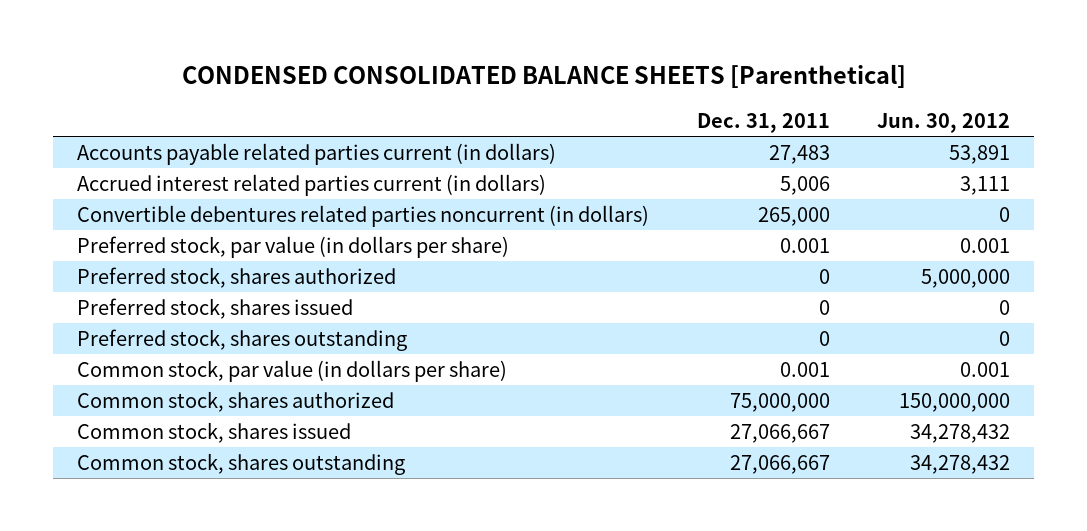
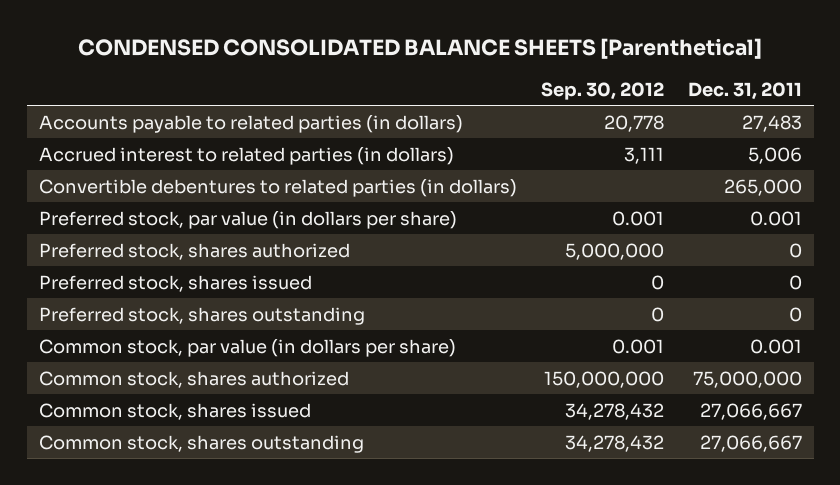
- | Dec. 31, 2011 | Jun. 30, 2012
+ | Sep. 30, 2012 | Dec. 31, 2011
- Accounts payable related parties current (in dollars) | 27,483 | 53,891
- Accrued interest related parties current (in dollars) | 5,006 | 3,111
- Convertible debentures related parties noncurrent (in dollars) | 265,000 | 0
+ Accounts payable to related parties (in dollars) | 20,778 | 27,483
+ Accrued interest to related parties (in dollars) | 3,111 | 5,006
+ Convertible debentures to related parties (in dollars) | | 265,000

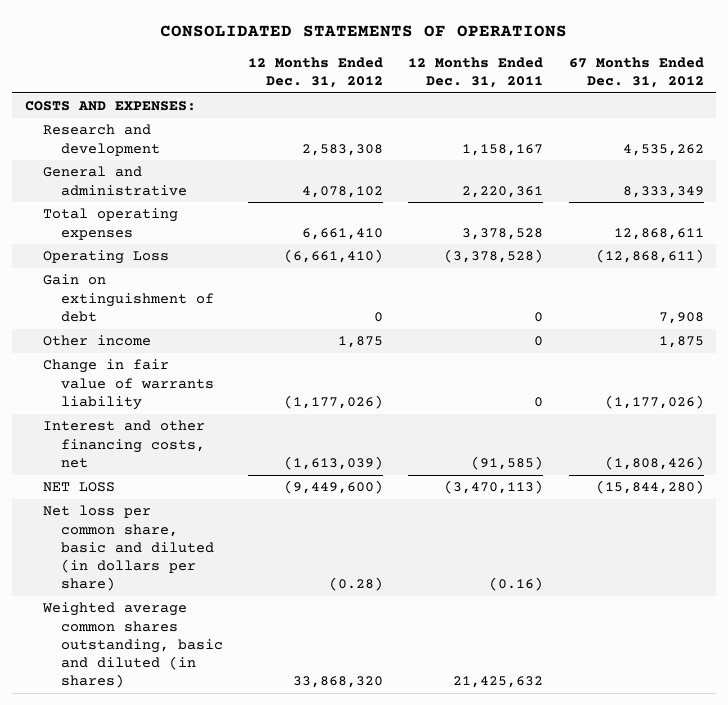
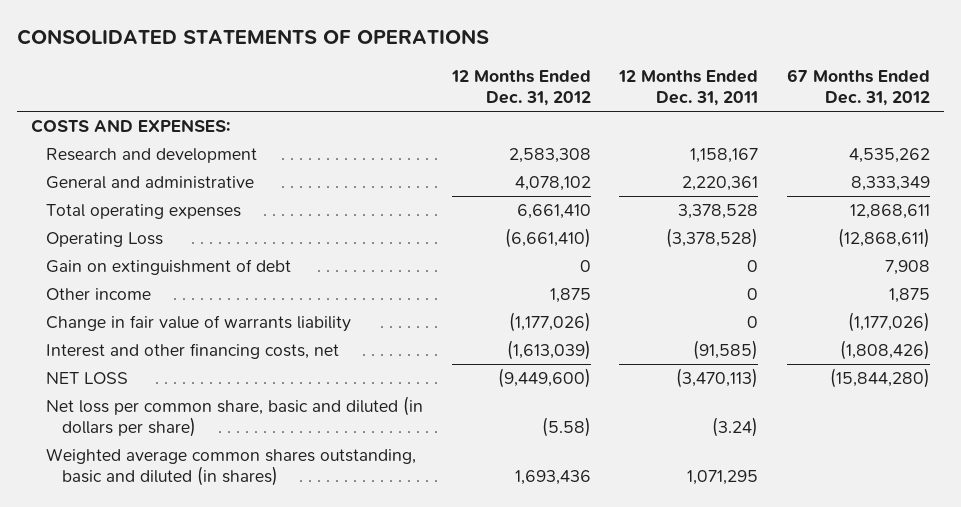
- Net loss per common share, basic and diluted (in dollars per share) | (0.28) | (0.16) |
- Weighted average common shares outstanding, basic and diluted (in shares) | 33,868,320 | 21,425,632 |
+ Net loss per common share, basic and diluted (in dollars per share) | (5.58) | (3.24) |
+ Weighted average common shares outstanding, basic and diluted (in shares) | 1,693,436 | 1,071,295 |

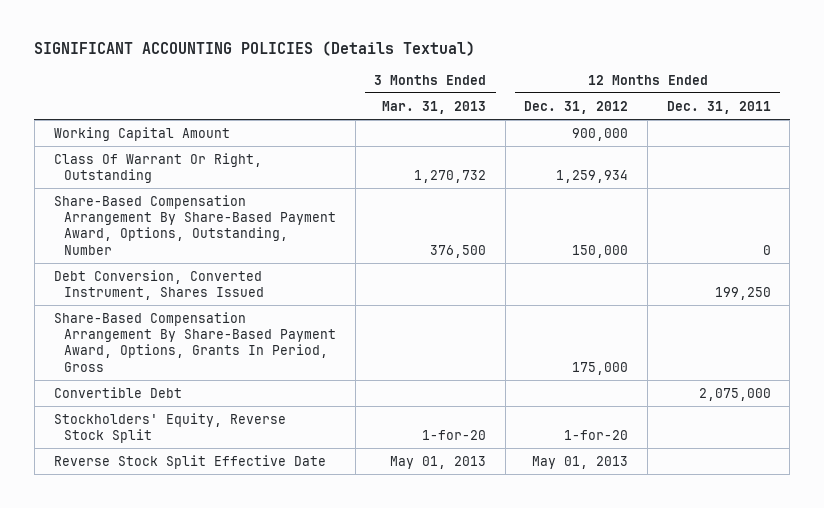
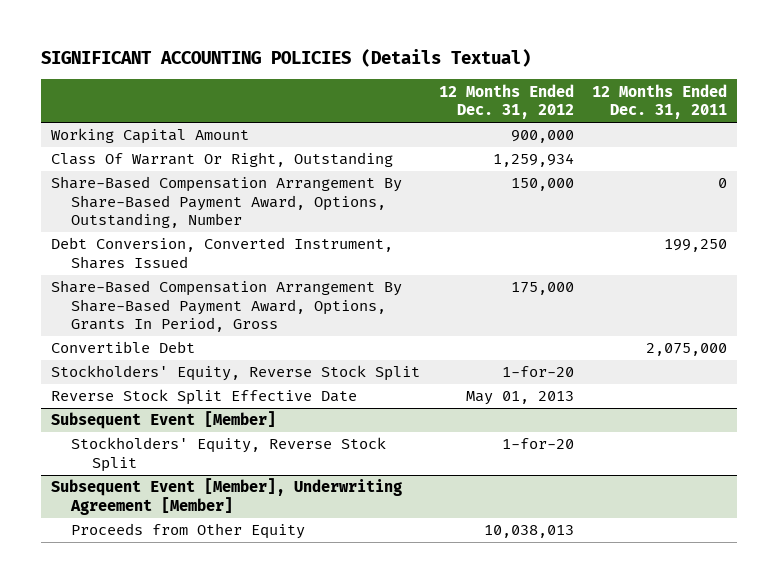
- | 3 Months Ended Mar. 31, 2013 | 12 Months Ended Dec. 31, 2012 | 12 Months Ended Dec. 31, 2011
+ | 12 Months Ended Dec. 31, 2012 | 12 Months Ended Dec. 31, 2011
+ Subsequent Event [Member]
+ Stockholders' Equity, Reverse Stock Split | 1-for-20 |
+ Subsequent Event [Member], Underwriting Agreement [Member]
+ Proceeds from Other Equity | 10,038,013 |

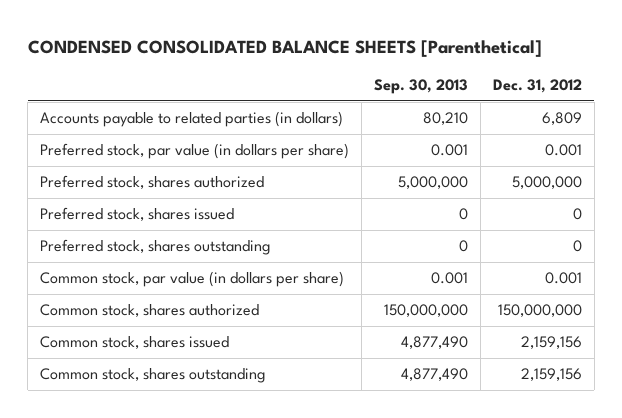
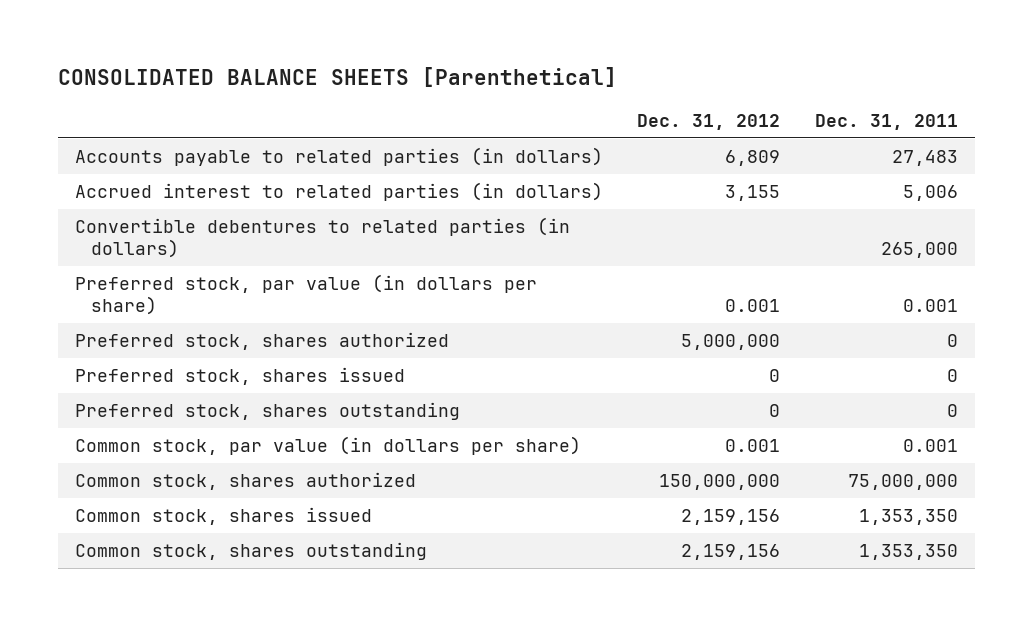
- CONDENSED CONSOLIDATED BALANCE SHEETS [Parenthetical]
+ CONSOLIDATED BALANCE SHEETS [Parenthetical]
- | Sep. 30, 2013 | Dec. 31, 2012
+ | Dec. 31, 2012 | Dec. 31, 2011
+ Accrued interest to related parties (in dollars) | 3,155 | 5,006
+ Convertible debentures to related parties (in dollars) | | 265,000

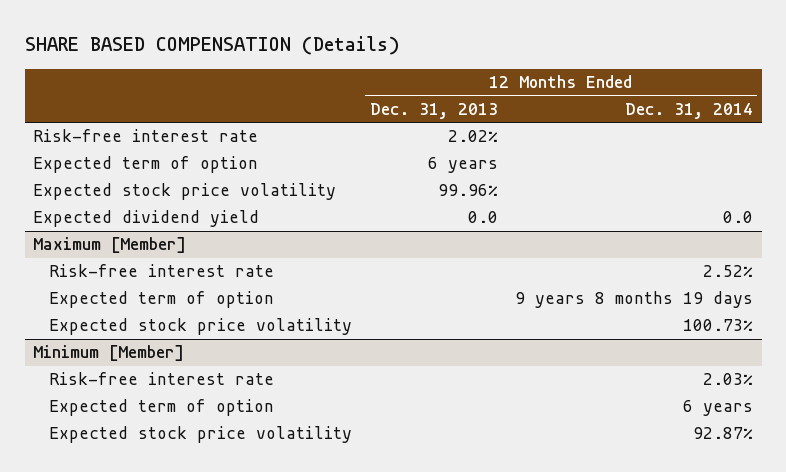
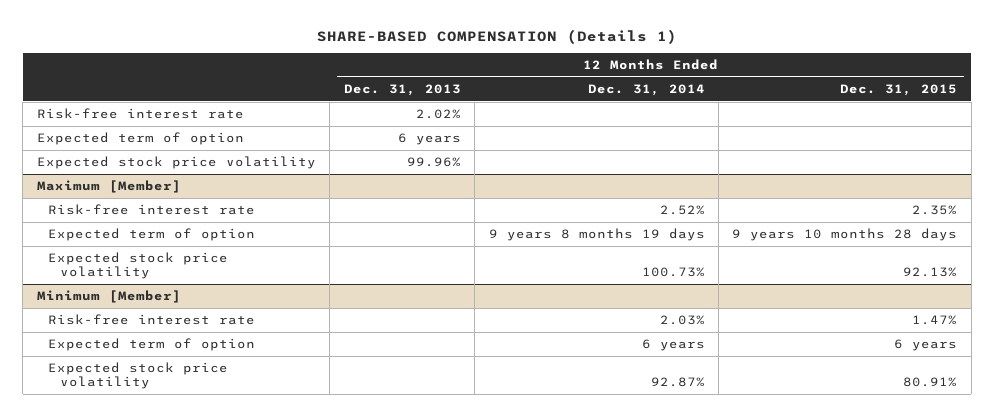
- SHARE BASED COMPENSATION (Details)
+ SHARE-BASED COMPENSATION (Details 1)
- | 12 Months Ended Dec. 31, 2013 | 12 Months Ended Dec. 31, 2014
+ | 12 Months Ended Dec. 31, 2013 | 12 Months Ended Dec. 31, 2014 | 12 Months Ended Dec. 31, 2015
- Expected dividend yield | 0.0 | 0.0

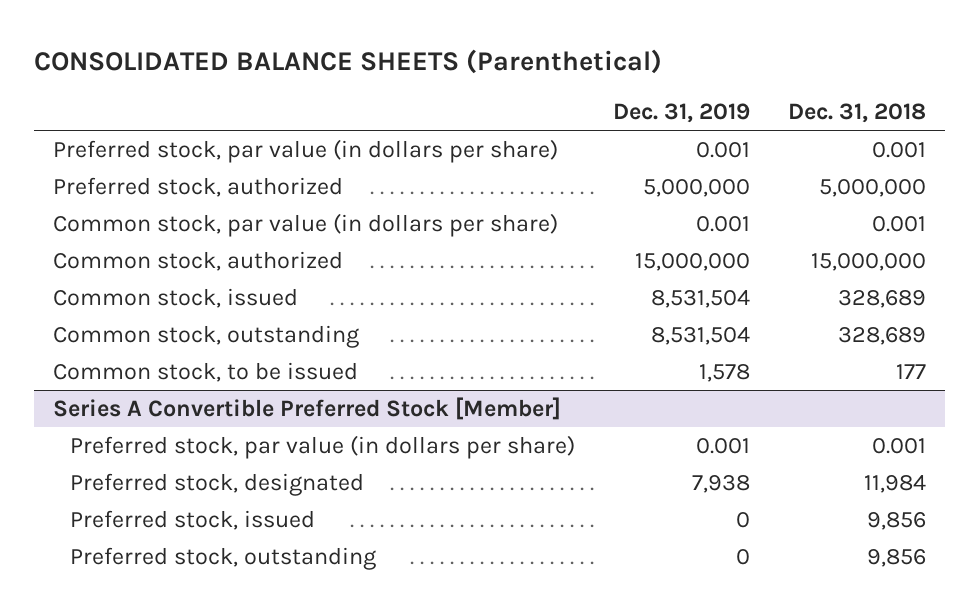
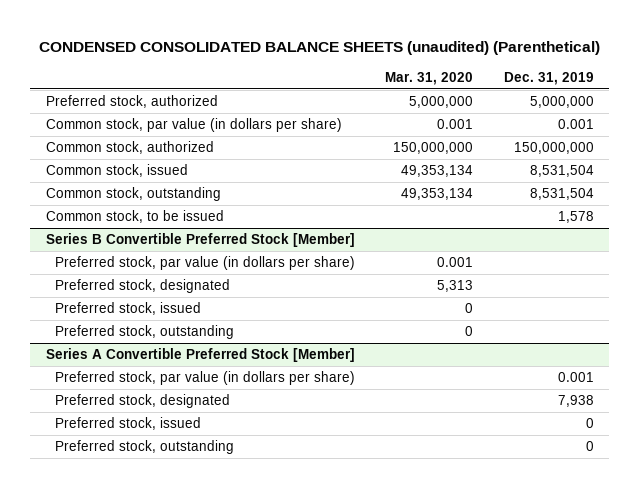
- CONSOLIDATED BALANCE SHEETS (Parenthetical)
+ CONDENSED CONSOLIDATED BALANCE SHEETS (unaudited) (Parenthetical)
- | Dec. 31, 2019 | Dec. 31, 2018
+ | Mar. 31, 2020 | Dec. 31, 2019
- Preferred stock, par value (in dollars per share) | 0.001 | 0.001
- Common stock, authorized | 15,000,000 | 15,000,000
+ Common stock, authorized | 150,000,000 | 150,000,000
+ Series B Convertible Preferred Stock [Member]
+ Preferred stock, par value (in dollars per share) | 0.001 |
+ Preferred stock, designated | 5,313 |
+ Preferred stock, issued | 0 |
+ Preferred stock, outstanding | 0 |

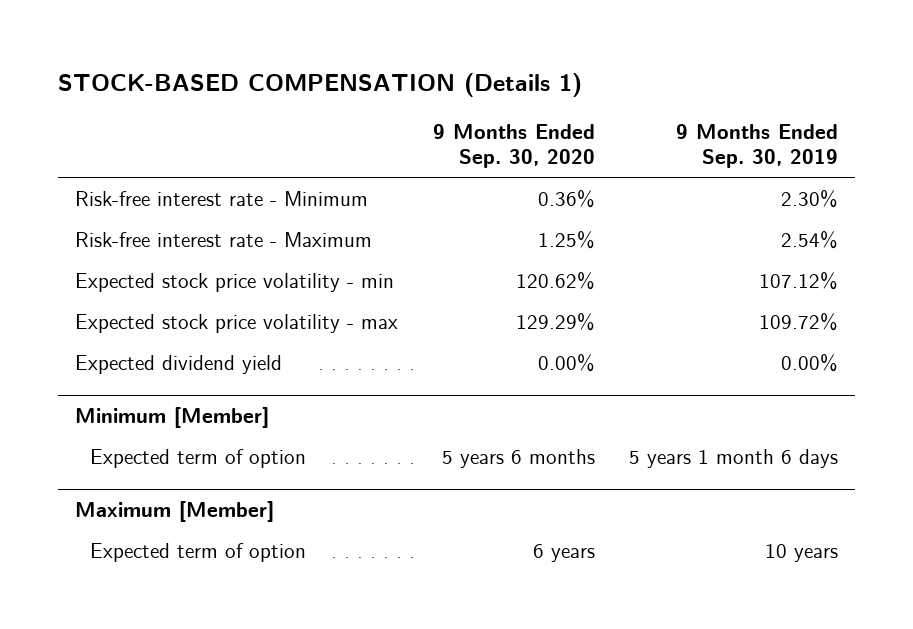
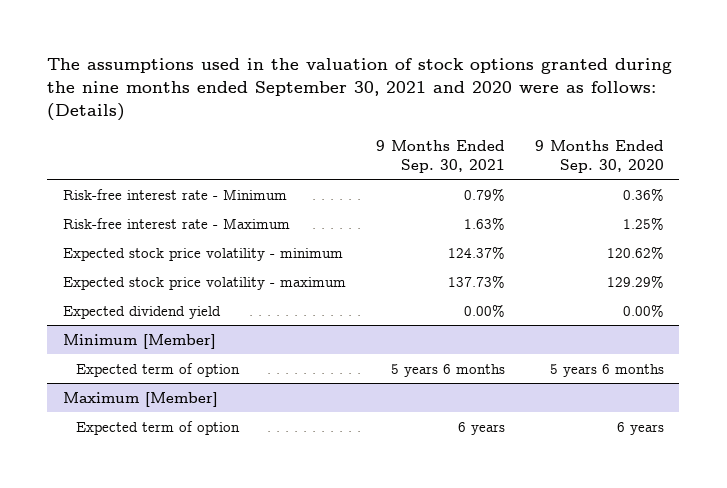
- STOCK-BASED COMPENSATION (Details 1)
+ The assumptions used in the valuation of stock options granted during the nine months ended September 30, 2021 and 2020 were as follows: (Details)
- | 9 Months Ended Sep. 30, 2020 | 9 Months Ended Sep. 30, 2019
+ | 9 Months Ended Sep. 30, 2021 | 9 Months Ended Sep. 30, 2020
- Expected stock price volatility - min | 120.62% | 107.12%
- Expected stock price volatility - max | 129.29% | 109.72%
+ Expected stock price volatility - minimum | 124.37% | 120.62%
+ Expected stock price volatility - maximum | 137.73% | 129.29%

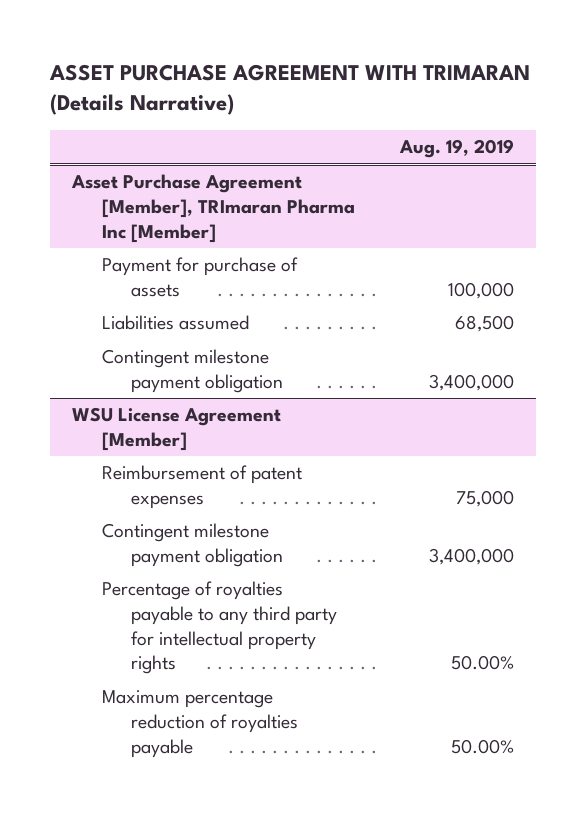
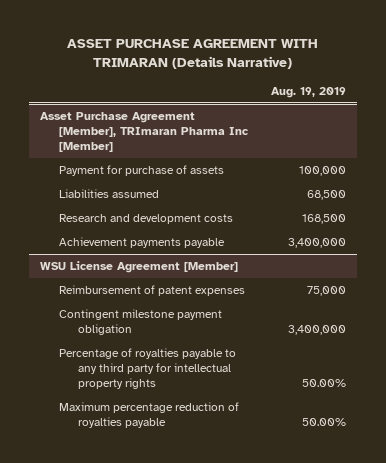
@ Asset Purchase Agreement [Member], TRImaran Pharma Inc [Member]
- Contingent milestone payment obligation | 3,400,000
+ Research and development costs | 168,500
+ Achievement payments payable | 3,400,000

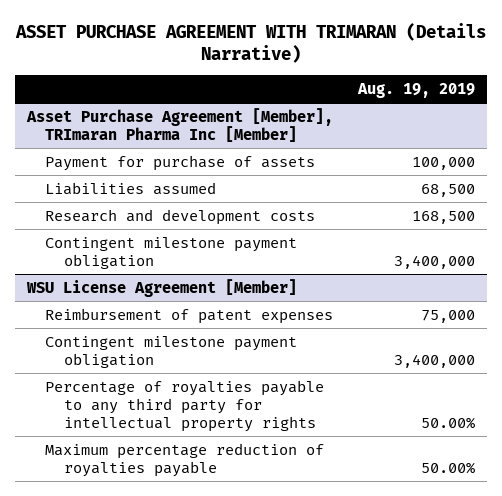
@ Asset Purchase Agreement [Member], TRImaran Pharma Inc [Member]
- Achievement payments payable | 3,400,000
+ Contingent milestone payment obligation | 3,400,000

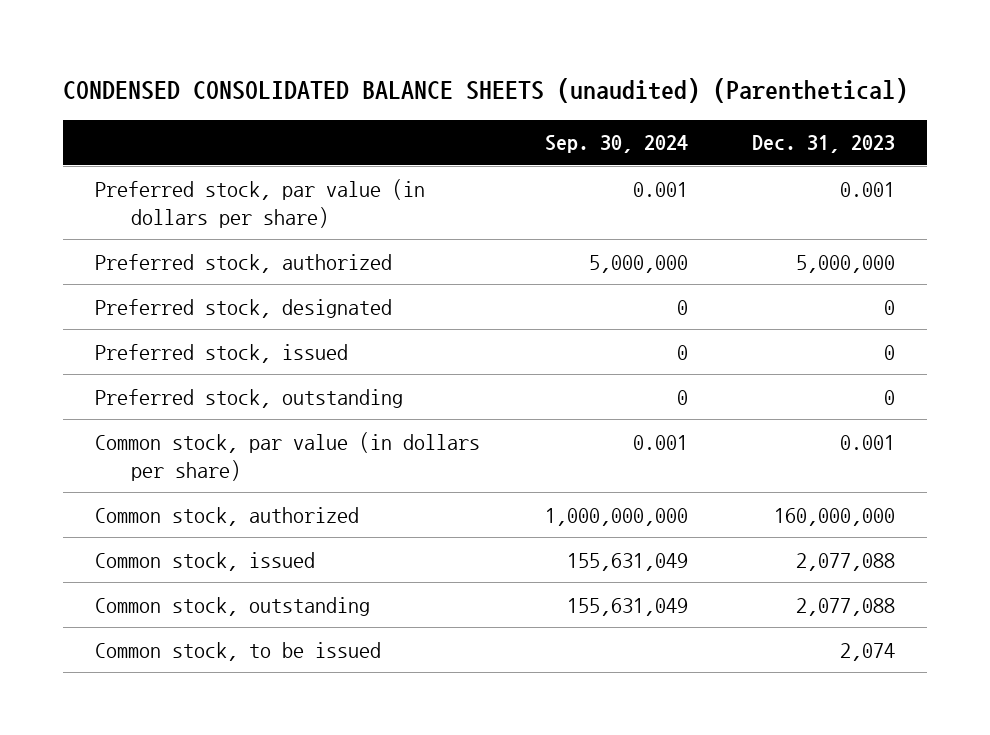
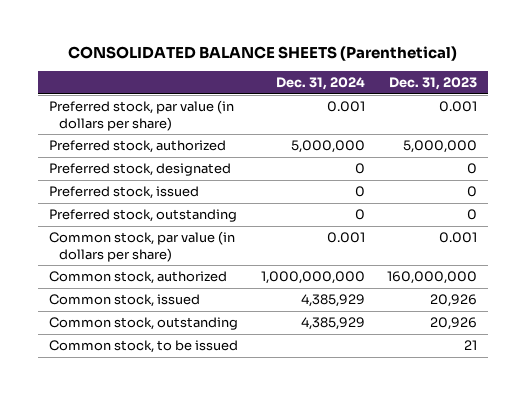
- CONDENSED CONSOLIDATED BALANCE SHEETS (unaudited) (Parenthetical)
+ CONSOLIDATED BALANCE SHEETS (Parenthetical)
- | Sep. 30, 2024 | Dec. 31, 2023
+ | Dec. 31, 2024 | Dec. 31, 2023
- Common stock, issued | 155,631,049 | 2,077,088
- Common stock, outstanding | 155,631,049 | 2,077,088
- Common stock, to be issued | | 2,074
+ Common stock, issued | 4,385,929 | 20,926
+ Common stock, outstanding | 4,385,929 | 20,926
+ Common stock, to be issued | | 21

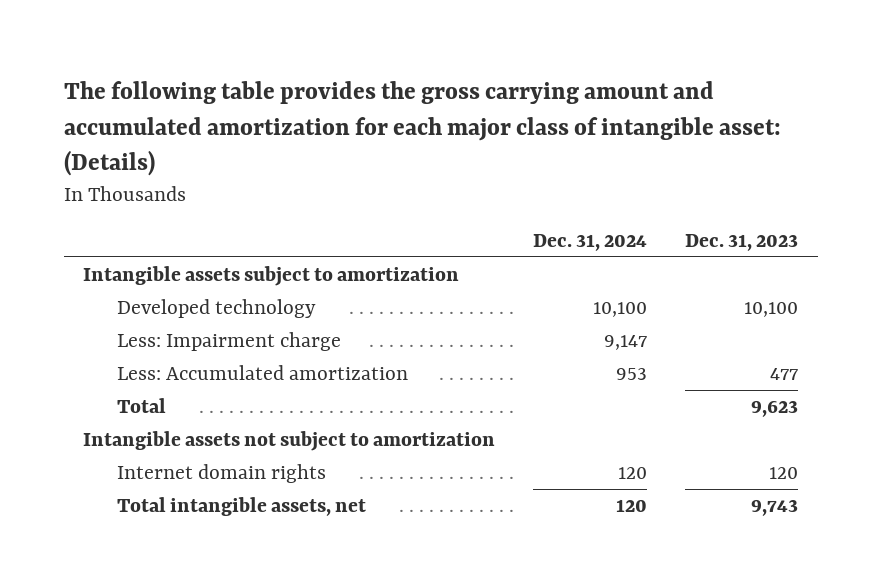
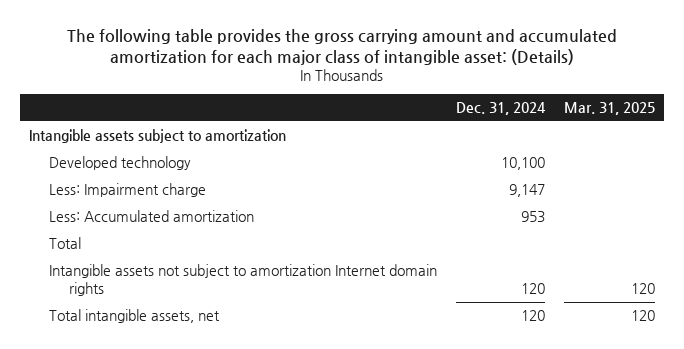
- | Dec. 31, 2024 | Dec. 31, 2023
+ | Dec. 31, 2024 | Mar. 31, 2025
- Intangible assets not subject to amortization
- Internet domain rights | 120 | 120
+ Intangible assets not subject to amortization Internet domain rights | 120 | 120

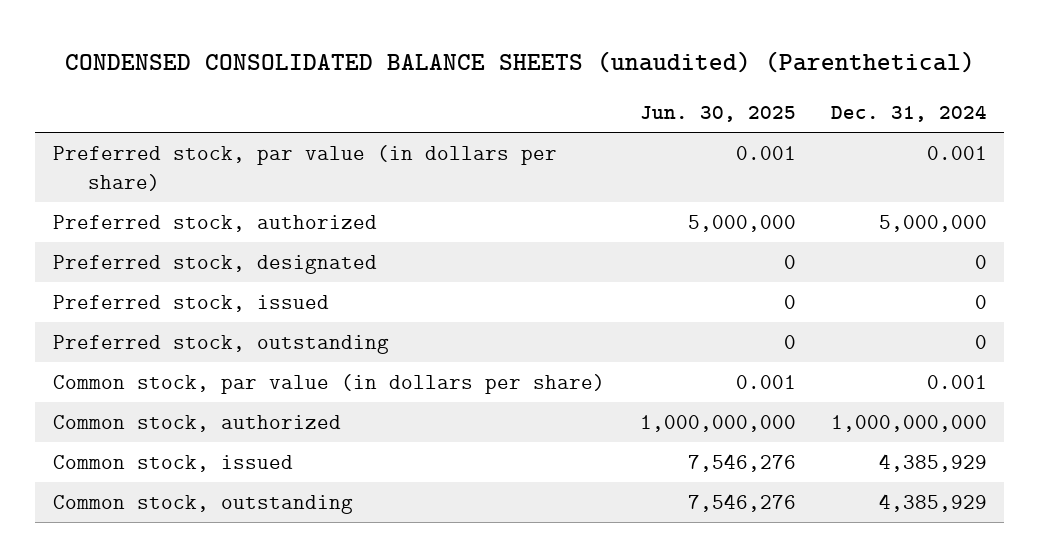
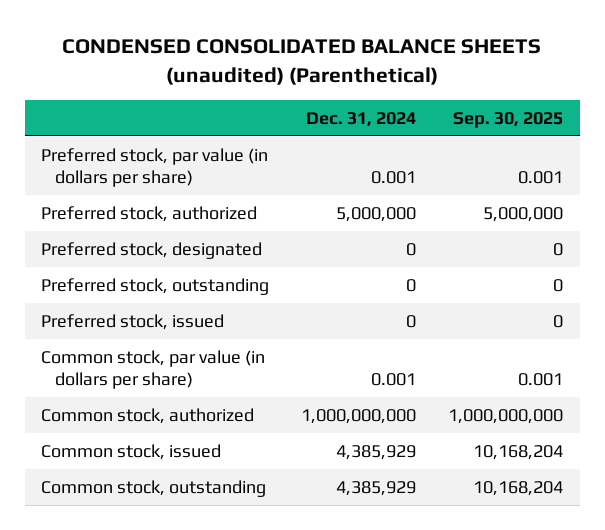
- | Jun. 30, 2025 | Dec. 31, 2024
+ | Dec. 31, 2024 | Sep. 30, 2025
moved down: Preferred stock, issued | 0 | 0

